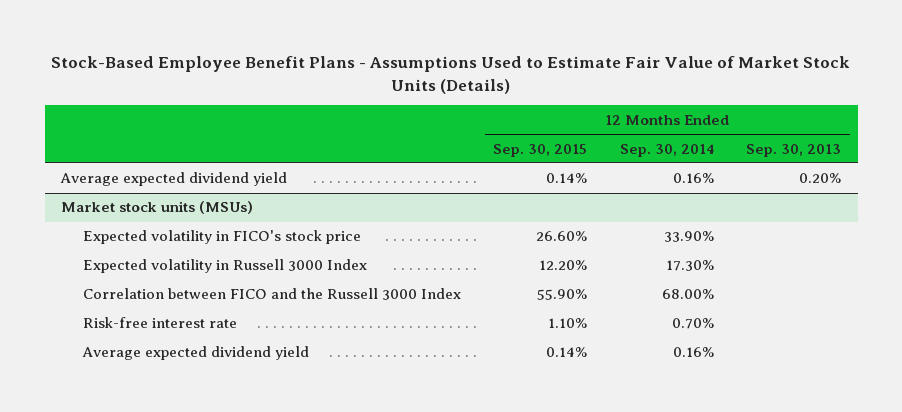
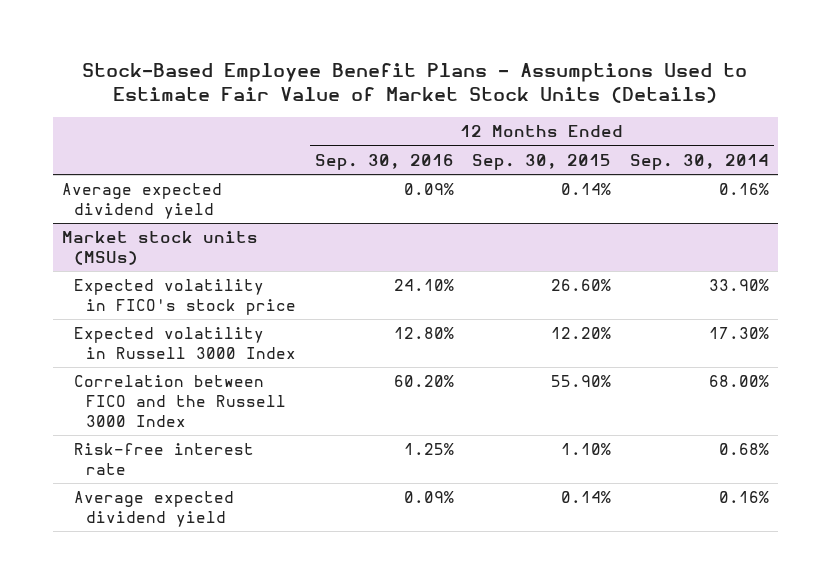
- | 12 Months Ended Sep. 30, 2015 | 12 Months Ended Sep. 30, 2014 | 12 Months Ended Sep. 30, 2013
+ | 12 Months Ended Sep. 30, 2016 | 12 Months Ended Sep. 30, 2015 | 12 Months Ended Sep. 30, 2014
@ Market stock units (MSUs)
- Risk-free interest rate | 1.10% | 0.70% |
+ Risk-free interest rate | 1.25% | 1.10% | 0.68%

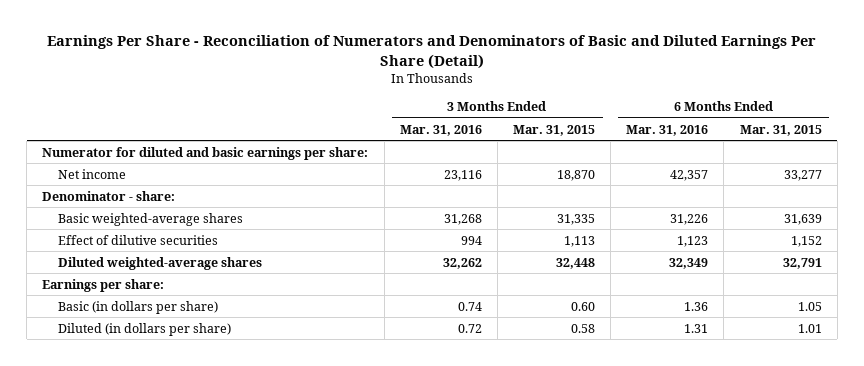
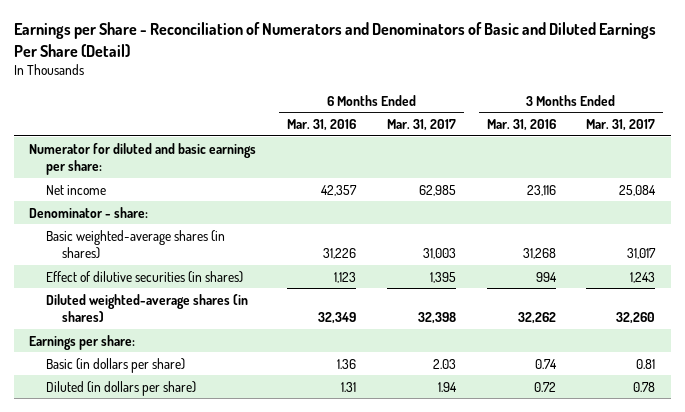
- Earnings Per Share - Reconciliation of Numerators and Denominators of Basic and Diluted Earnings Per Share (Detail)
+ Earnings per Share - Reconciliation of Numerators and Denominators of Basic and Diluted Earnings Per Share (Detail)
- | 3 Months Ended Mar. 31, 2016 | 3 Months Ended Mar. 31, 2015 | 6 Months Ended Mar. 31, 2016 | 6 Months Ended Mar. 31, 2015
+ | 6 Months Ended Mar. 31, 2016 | 6 Months Ended Mar. 31, 2017 | 3 Months Ended Mar. 31, 2016 | 3 Months Ended Mar. 31, 2017
- Basic weighted-average shares | 31,268 | 31,335 | 31,226 | 31,639
- Effect of dilutive securities | 994 | 1,113 | 1,123 | 1,152
- Diluted weighted-average shares | 32,262 | 32,448 | 32,349 | 32,791
+ Basic weighted-average shares (in shares) | 31,226 | 31,003 | 31,268 | 31,017
+ Effect of dilutive securities (in shares) | 1,123 | 1,395 | 994 | 1,243
+ Diluted weighted-average shares (in shares) | 32,349 | 32,398 | 32,262 | 32,260

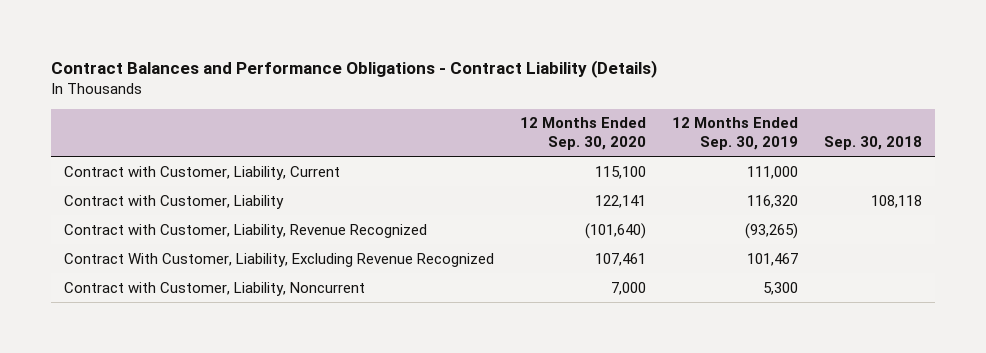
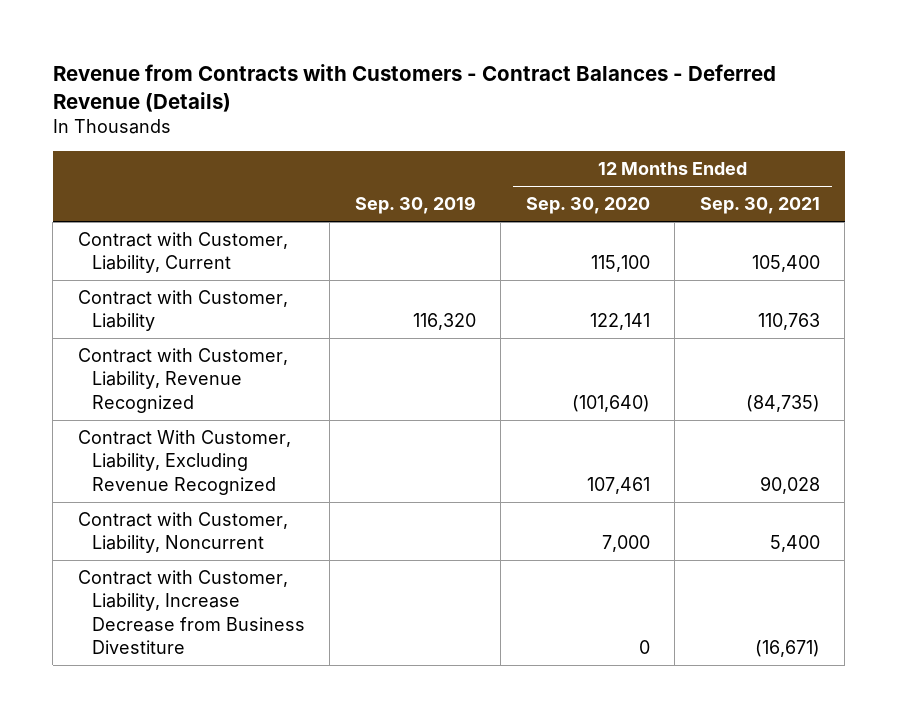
- Contract Balances and Performance Obligations - Contract Liability (Details)
+ Revenue from Contracts with Customers - Contract Balances - Deferred Revenue (Details)
- | 12 Months Ended Sep. 30, 2020 | 12 Months Ended Sep. 30, 2019 | Sep. 30, 2018
+ | Sep. 30, 2019 | 12 Months Ended Sep. 30, 2020 | 12 Months Ended Sep. 30, 2021
+ Contract with Customer, Liability, Increase Decrease from Business Divestiture | | 0 | (16,671)

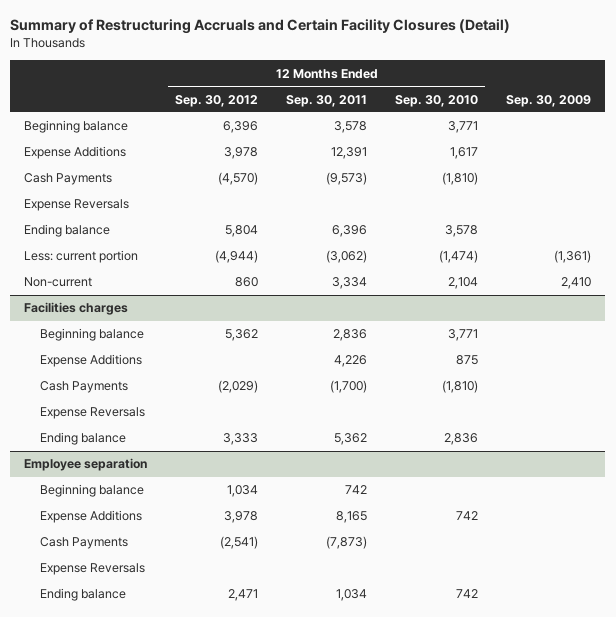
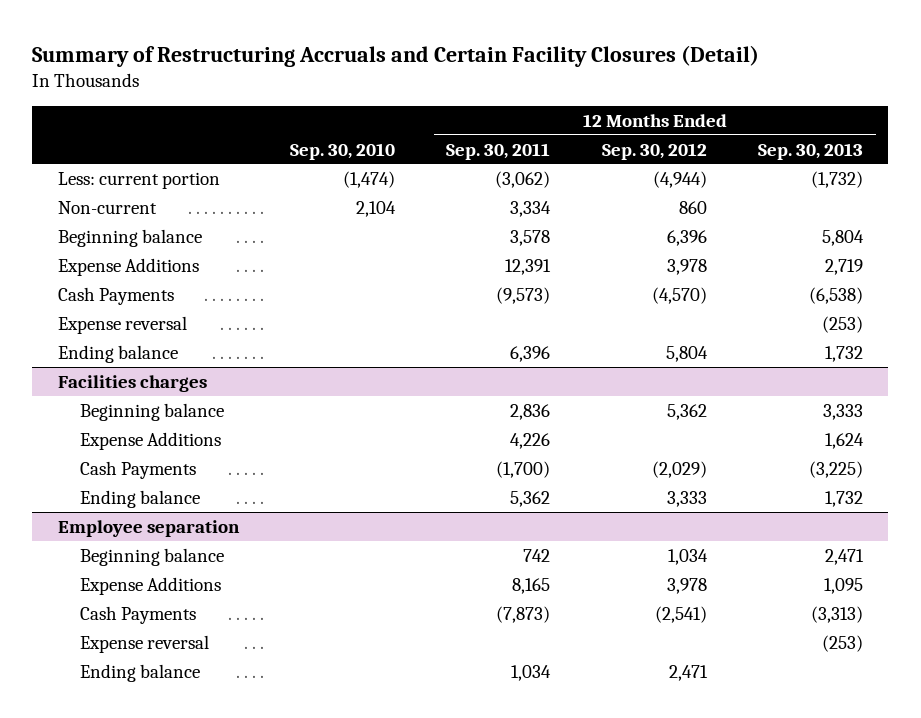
- | 12 Months Ended Sep. 30, 2012 | 12 Months Ended Sep. 30, 2011 | 12 Months Ended Sep. 30, 2010 | Sep. 30, 2009
+ | Sep. 30, 2010 | 12 Months Ended Sep. 30, 2011 | 12 Months Ended Sep. 30, 2012 | 12 Months Ended Sep. 30, 2013
moved up: Less: current portion | (1,474) | (3,062) | (4,944) | (1,732)
moved up: Non-current | 2,104 | 3,334 | 860 |
- Expense Reversals
+ Expense reversal | | | | (253)
@ Facilities charges
- Expense Reversals
@ Employee separation
- Expense Reversals
+ Expense reversal | | | | (253)

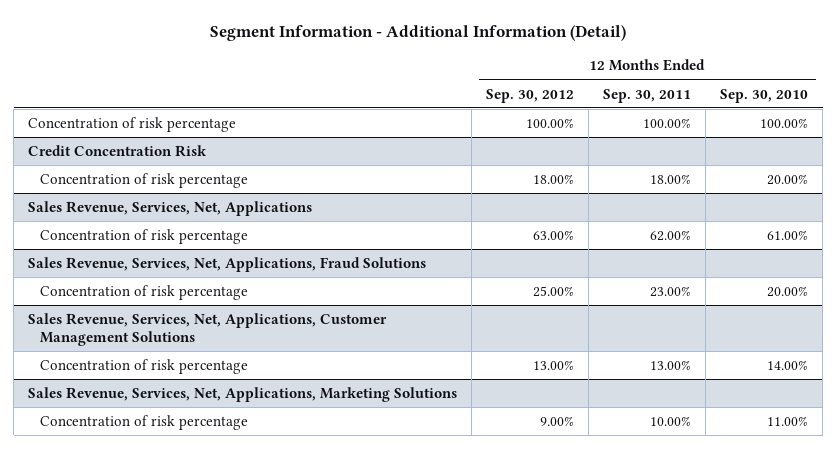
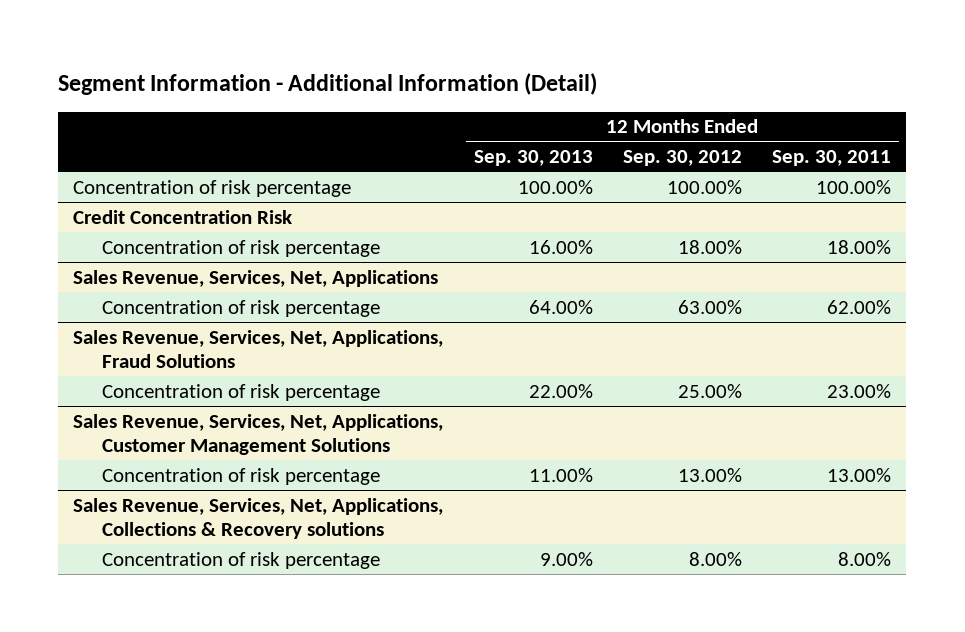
- | 12 Months Ended Sep. 30, 2012 | 12 Months Ended Sep. 30, 2011 | 12 Months Ended Sep. 30, 2010
+ | 12 Months Ended Sep. 30, 2013 | 12 Months Ended Sep. 30, 2012 | 12 Months Ended Sep. 30, 2011
- Sales Revenue, Services, Net, Applications, Marketing Solutions
- Concentration of risk percentage | 9.00% | 10.00% | 11.00%
+ Sales Revenue, Services, Net, Applications, Collections & Recovery solutions
+ Concentration of risk percentage | 9.00% | 8.00% | 8.00%

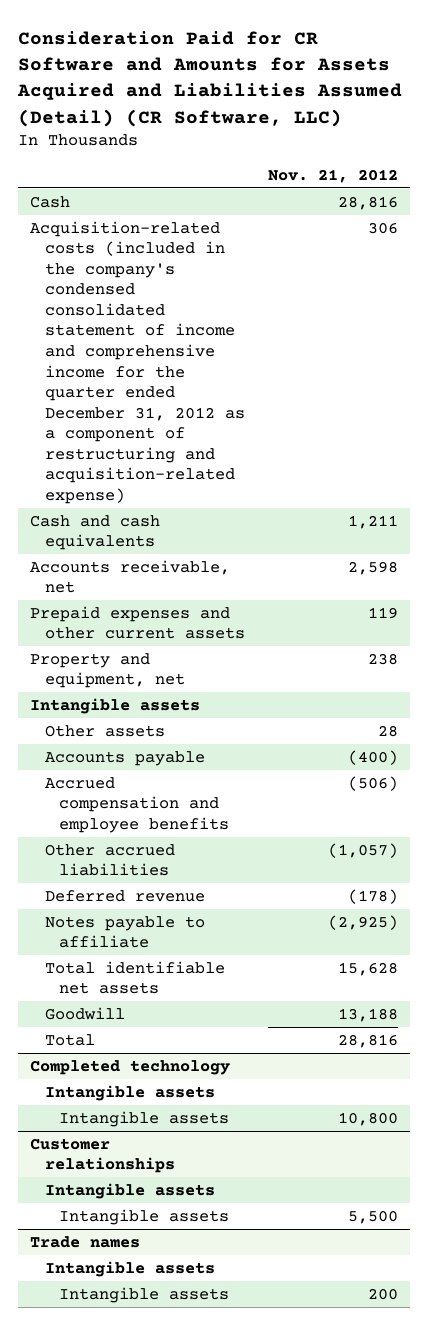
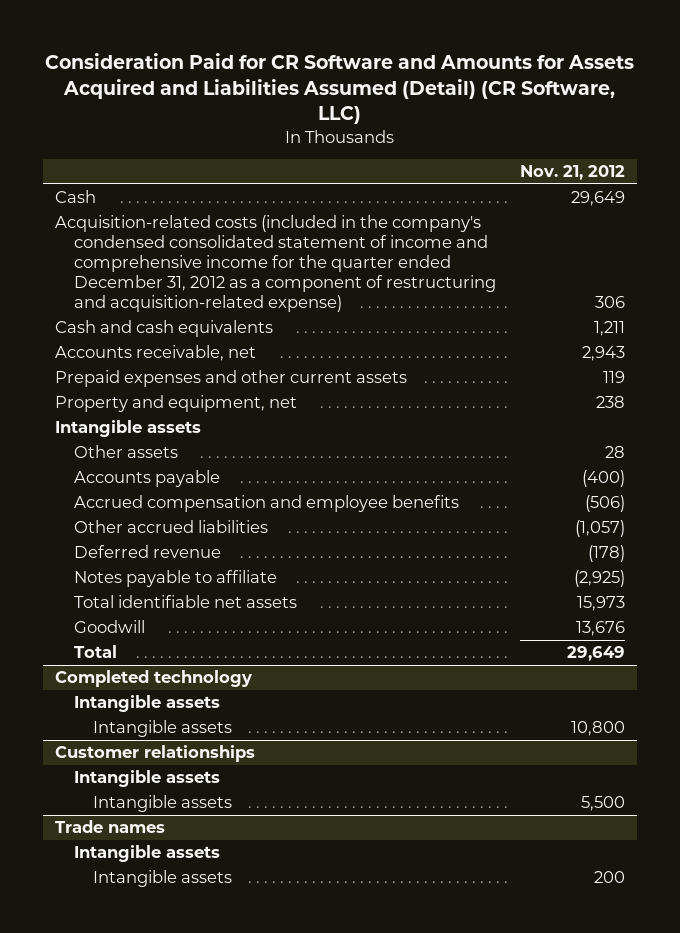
- Cash | 28,816
+ Cash | 29,649
- Accounts receivable, net | 2,598
+ Accounts receivable, net | 2,943
- Total identifiable net assets | 15,628
- Goodwill | 13,188
- Total | 28,816
+ Total identifiable net assets | 15,973
+ Goodwill | 13,676
+ Total | 29,649

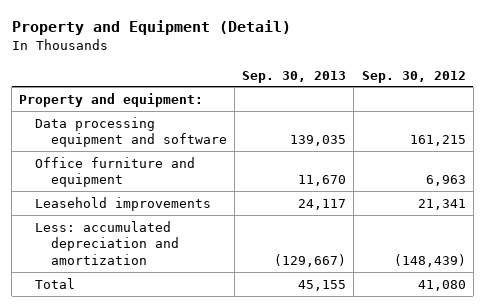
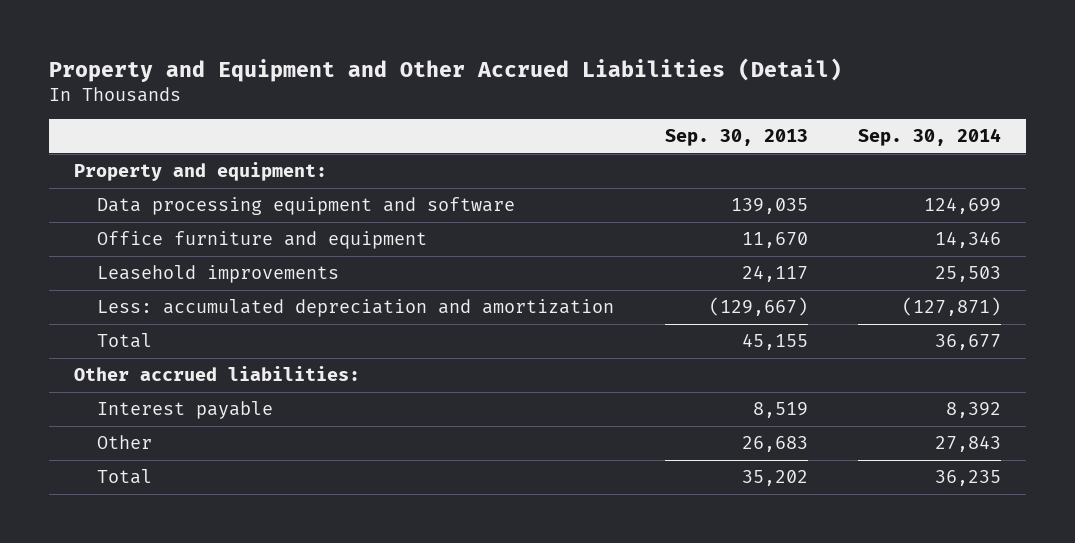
- Property and Equipment (Detail)
+ Property and Equipment and Other Accrued Liabilities (Detail)
- | Sep. 30, 2013 | Sep. 30, 2012
+ | Sep. 30, 2013 | Sep. 30, 2014
+ Other accrued liabilities:
+ Interest payable | 8,519 | 8,392
+ Other | 26,683 | 27,843
+ Total | 35,202 | 36,235

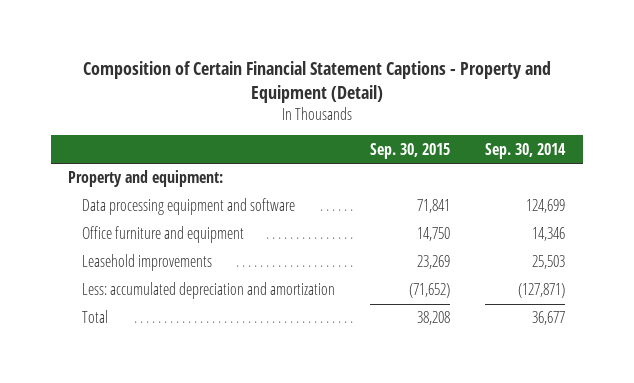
- Property and Equipment and Other Accrued Liabilities (Detail)
+ Composition of Certain Financial Statement Captions - Property and Equipment (Detail)
- | Sep. 30, 2013 | Sep. 30, 2014
+ | Sep. 30, 2015 | Sep. 30, 2014
- Other accrued liabilities:
- Interest payable | 8,519 | 8,392
- Other | 26,683 | 27,843
- Total | 35,202 | 36,235

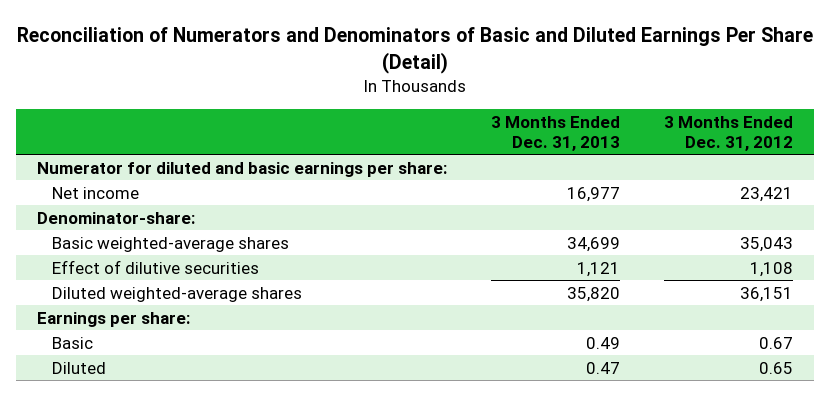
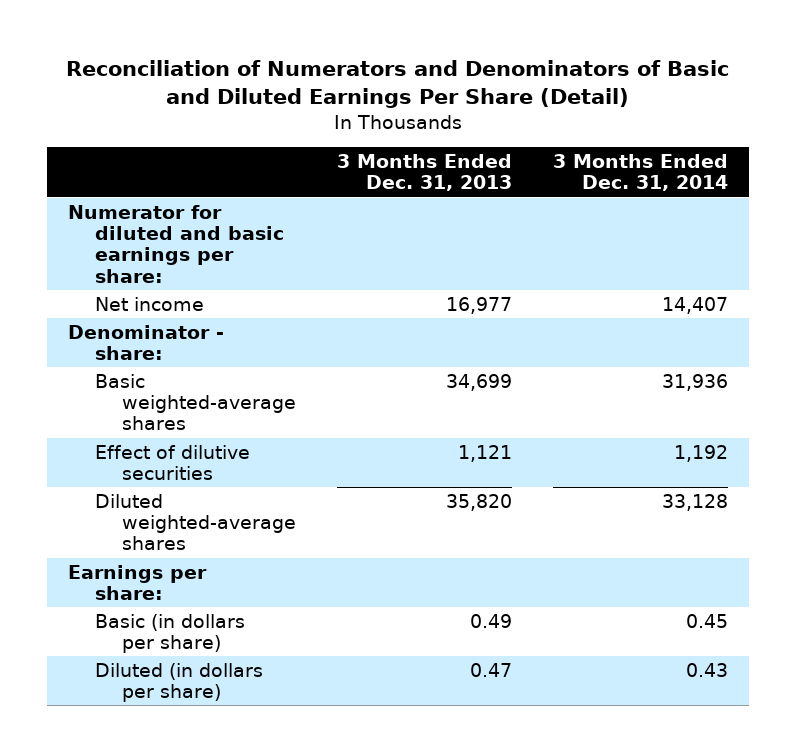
- | 3 Months Ended Dec. 31, 2013 | 3 Months Ended Dec. 31, 2012
+ | 3 Months Ended Dec. 31, 2013 | 3 Months Ended Dec. 31, 2014
- Denominator-share:
+ Denominator - share:
- Basic | 0.49 | 0.67
- Diluted | 0.47 | 0.65
+ Basic (in dollars per share) | 0.49 | 0.45
+ Diluted (in dollars per share) | 0.47 | 0.43

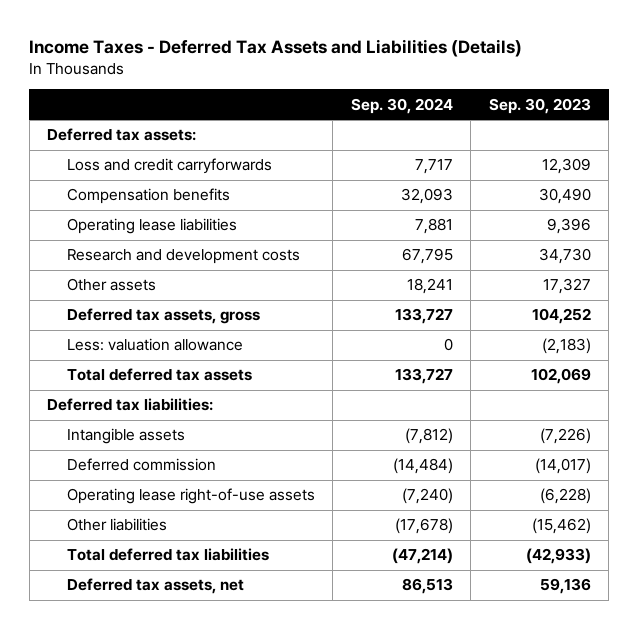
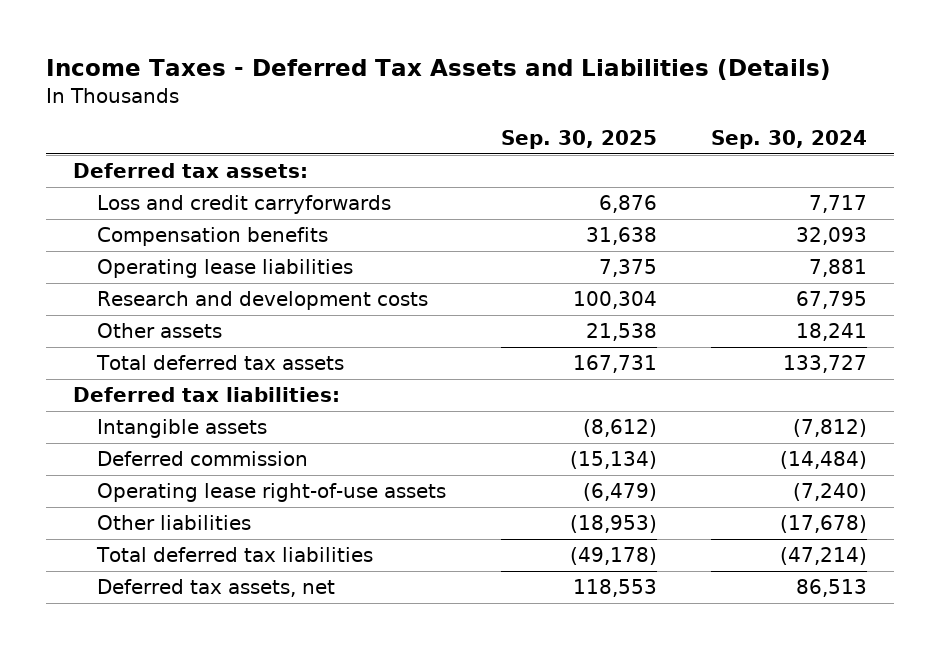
- | Sep. 30, 2024 | Sep. 30, 2023
+ | Sep. 30, 2025 | Sep. 30, 2024
- Deferred tax assets, gross | 133,727 | 104,252
- Less: valuation allowance | 0 | (2,183)

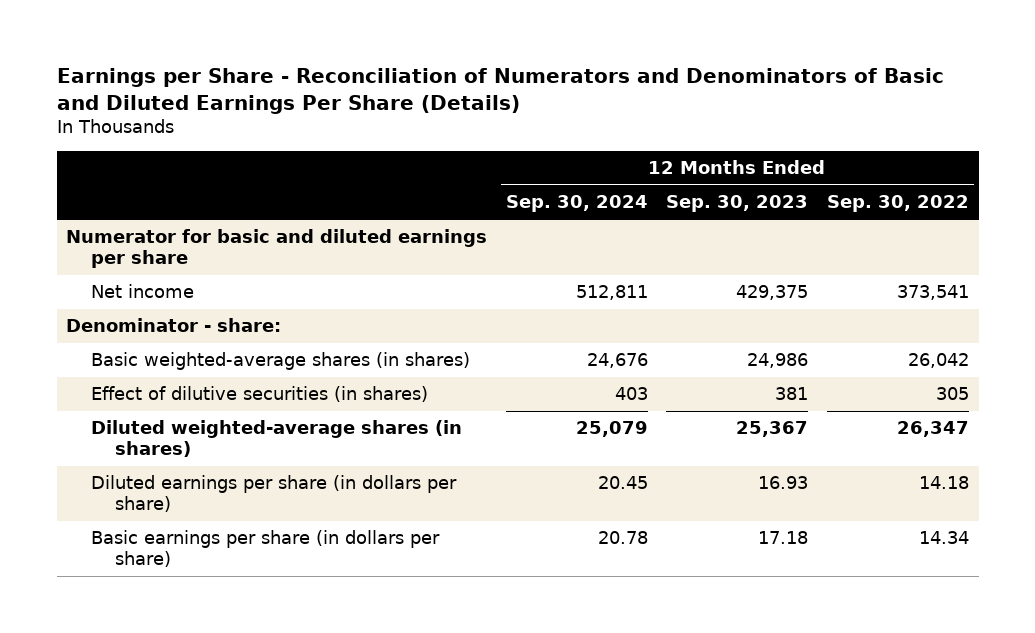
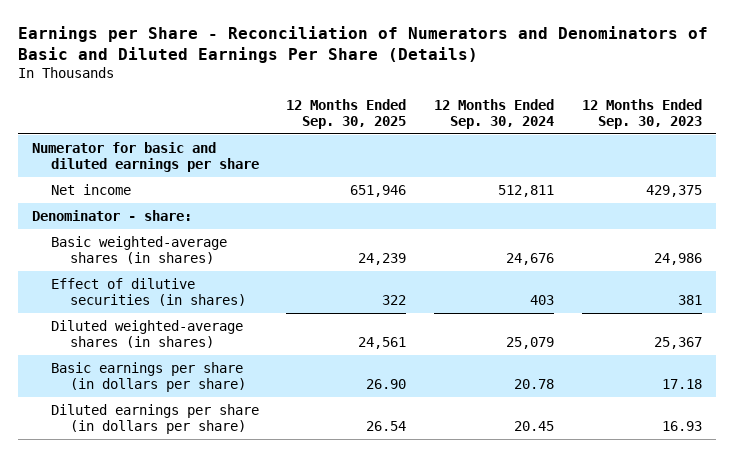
- | 12 Months Ended Sep. 30, 2024 | 12 Months Ended Sep. 30, 2023 | 12 Months Ended Sep. 30, 2022
+ | 12 Months Ended Sep. 30, 2025 | 12 Months Ended Sep. 30, 2024 | 12 Months Ended Sep. 30, 2023
moved down: Diluted earnings per share (in dollars per share) | 26.54 | 20.45 | 16.93

